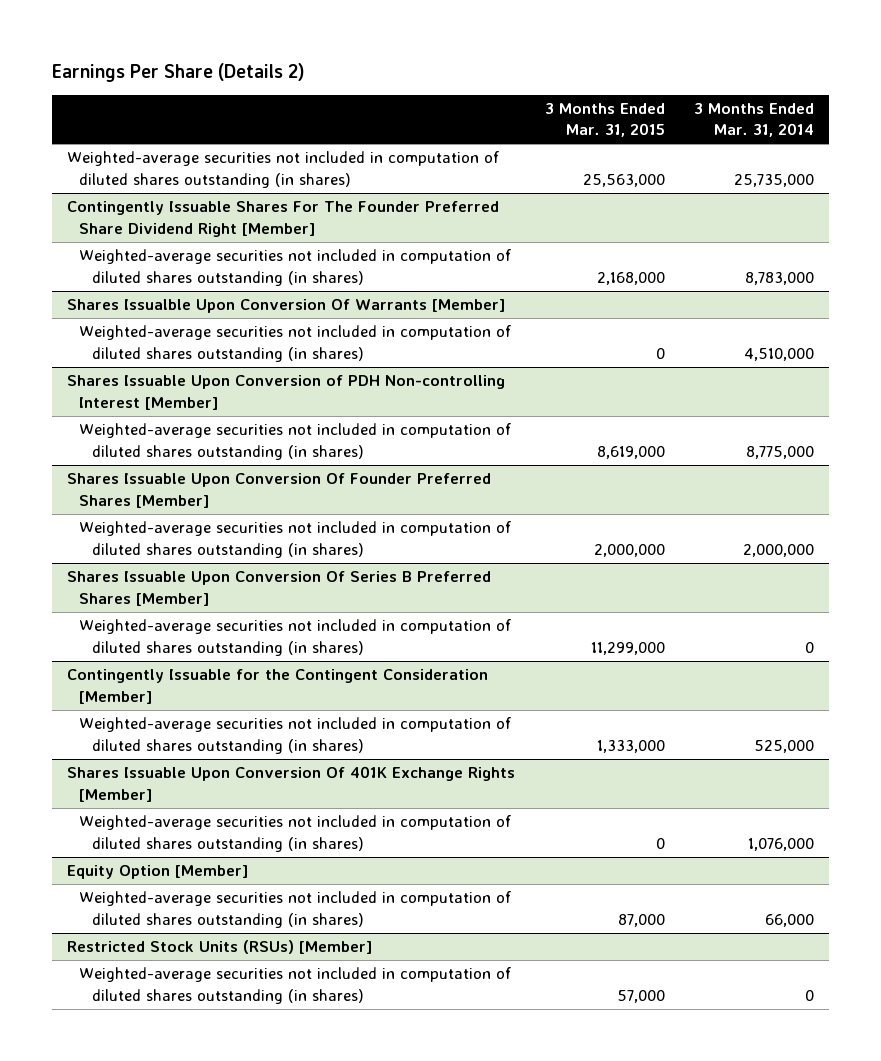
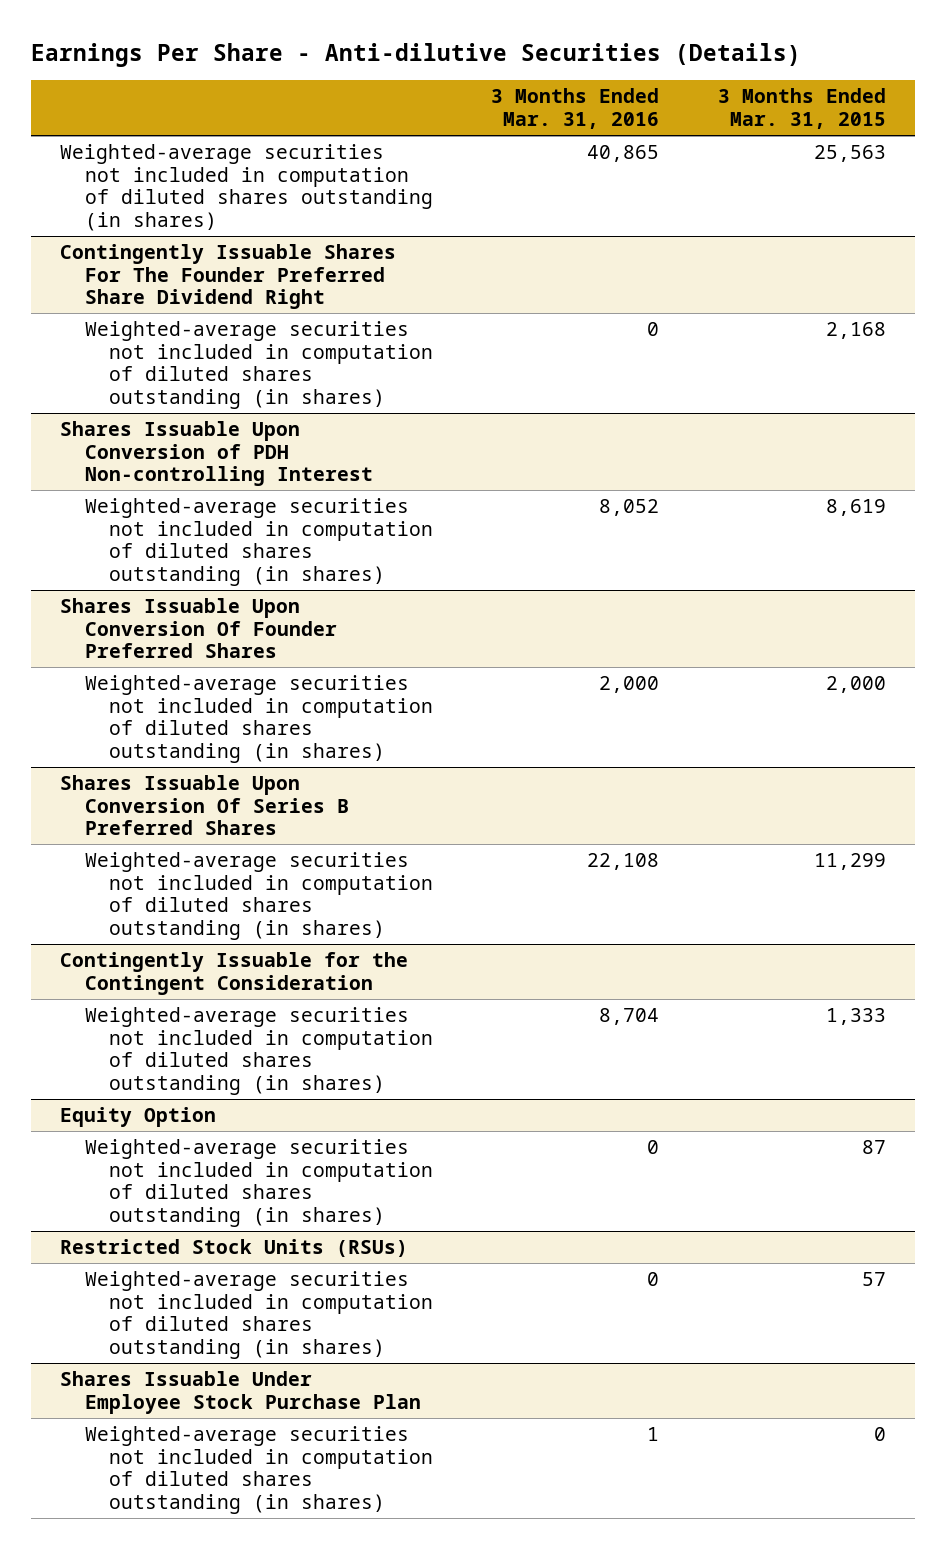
- Earnings Per Share (Details 2)
+ Earnings Per Share - Anti-dilutive Securities (Details)
- | 3 Months Ended Mar. 31, 2015 | 3 Months Ended Mar. 31, 2014
+ | 3 Months Ended Mar. 31, 2016 | 3 Months Ended Mar. 31, 2015
- Weighted-average securities not included in computation of diluted shares outstanding (in shares) | 25,563,000 | 25,735,000
- Contingently Issuable Shares For The Founder Preferred Share Dividend Right [Member]
- Weighted-average securities not included in computation of diluted shares outstanding (in shares) | 2,168,000 | 8,783,000
- Shares Issualble Upon Conversion Of Warrants [Member]
- Weighted-average securities not included in computation of diluted shares outstanding (in shares) | 0 | 4,510,000
- Shares Issuable Upon Conversion of PDH Non-controlling Interest [Member]
- Weighted-average securities not included in computation of diluted shares outstanding (in shares) | 8,619,000 | 8,775,000
- Shares Issuable Upon Conversion Of Founder Preferred Shares [Member]
- Weighted-average securities not included in computation of diluted shares outstanding (in shares) | 2,000,000 | 2,000,000
- Shares Issuable Upon Conversion Of Series B Preferred Shares [Member]
- Weighted-average securities not included in computation of diluted shares outstanding (in shares) | 11,299,000 | 0
- Contingently Issuable for the Contingent Consideration [Member]
- Weighted-average securities not included in computation of diluted shares outstanding (in shares) | 1,333,000 | 525,000
- Shares Issuable Upon Conversion Of 401K Exchange Rights [Member]
+ Weighted-average securities not included in computation of diluted shares outstanding (in shares) | 40,865 | 25,563
+ Contingently Issuable Shares For The Founder Preferred Share Dividend Right
+ Weighted-average securities not included in computation of diluted shares outstanding (in shares) | 0 | 2,168
+ Shares Issuable Upon Conversion of PDH Non-controlling Interest
+ Weighted-average securities not included in computation of diluted shares outstanding (in shares) | 8,052 | 8,619
+ Shares Issuable Upon Conversion Of Founder Preferred Shares
+ Weighted-average securities not included in computation of diluted shares outstanding (in shares) | 2,000 | 2,000
+ Shares Issuable Upon Conversion Of Series B Preferred Shares
+ Weighted-average securities not included in computation of diluted shares outstanding (in shares) | 22,108 | 11,299
+ Contingently Issuable for the Contingent Consideration
+ Weighted-average securities not included in computation of diluted shares outstanding (in shares) | 8,704 | 1,333
+ Equity Option
+ Weighted-average securities not included in computation of diluted shares outstanding (in shares) | 0 | 87
+ Restricted Stock Units (RSUs)
+ Weighted-average securities not included in computation of diluted shares outstanding (in shares) | 0 | 57
+ Shares Issuable Under Employee Stock Purchase Plan
- Equity Option [Member]
- Weighted-average securities not included in computation of diluted shares outstanding (in shares) | 87,000 | 66,000
- Restricted Stock Units (RSUs) [Member]
- Weighted-average securities not included in computation of diluted shares outstanding (in shares) | 57,000 | 0

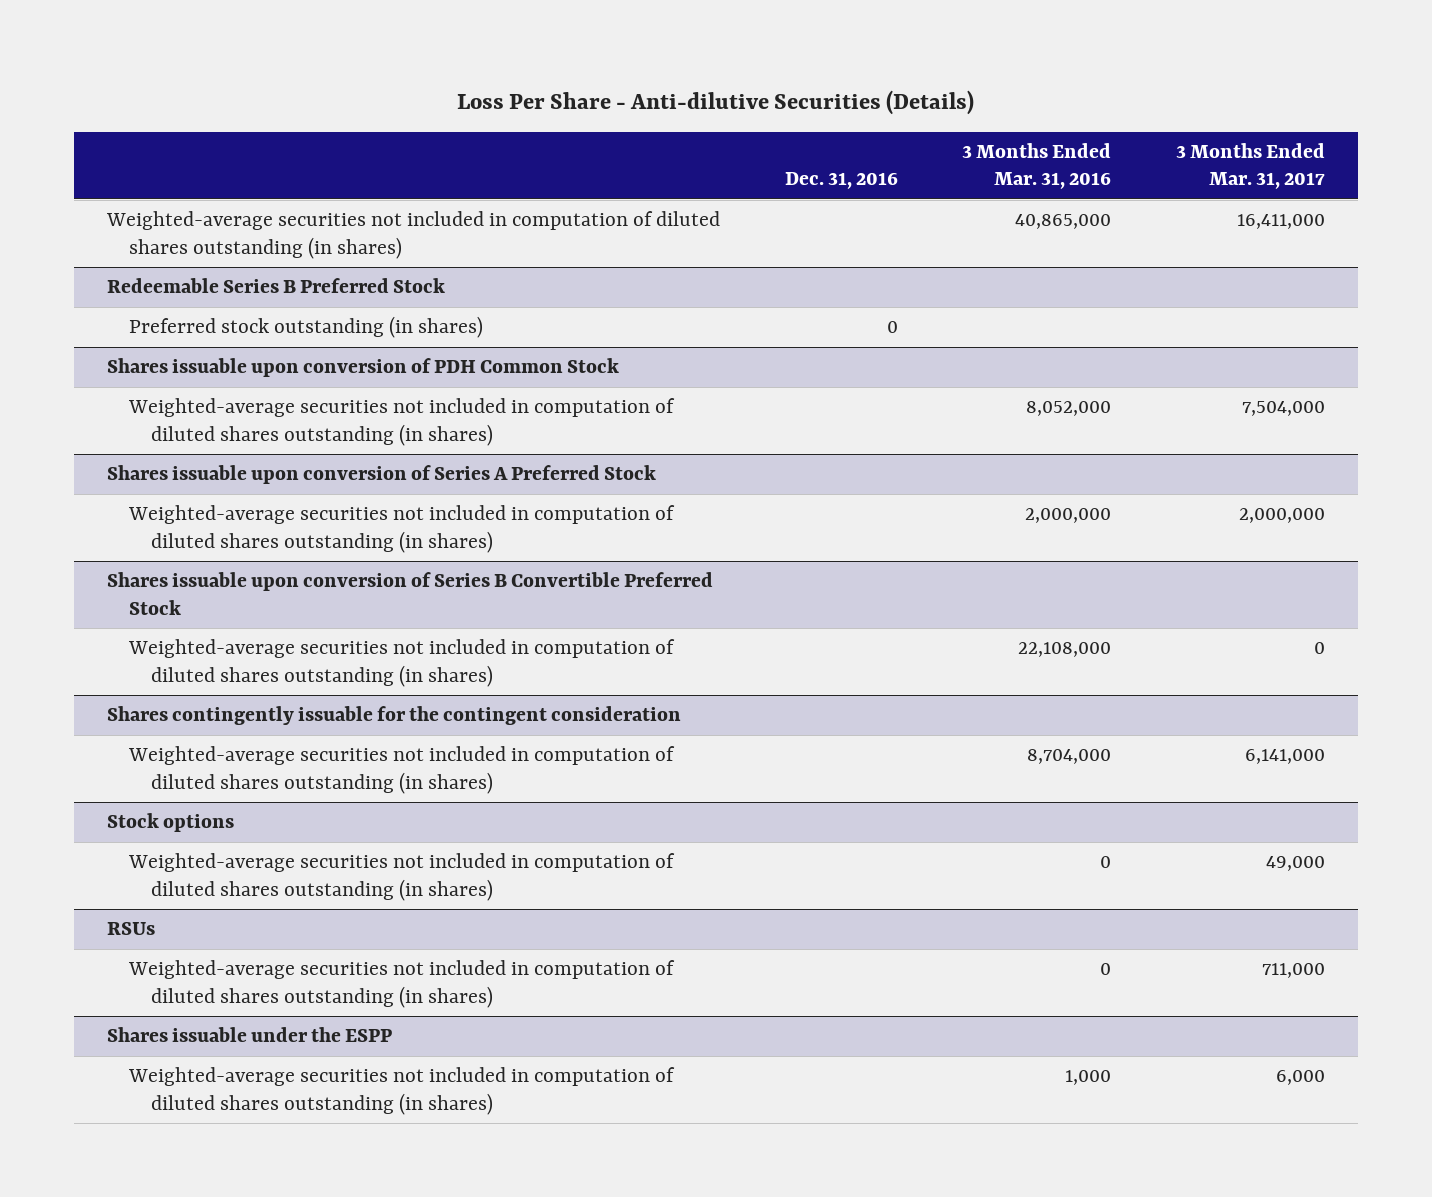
- Earnings Per Share - Anti-dilutive Securities (Details)
+ Loss Per Share - Anti-dilutive Securities (Details)
- | 3 Months Ended Mar. 31, 2016 | 3 Months Ended Mar. 31, 2015
+ | Dec. 31, 2016 | 3 Months Ended Mar. 31, 2016 | 3 Months Ended Mar. 31, 2017
- Weighted-average securities not included in computation of diluted shares outstanding (in shares) | 40,865 | 25,563
- Contingently Issuable Shares For The Founder Preferred Share Dividend Right
- Weighted-average securities not included in computation of diluted shares outstanding (in shares) | 0 | 2,168
- Shares Issuable Upon Conversion of PDH Non-controlling Interest
- Weighted-average securities not included in computation of diluted shares outstanding (in shares) | 8,052 | 8,619
- Shares Issuable Upon Conversion Of Founder Preferred Shares
- Weighted-average securities not included in computation of diluted shares outstanding (in shares) | 2,000 | 2,000
- Shares Issuable Upon Conversion Of Series B Preferred Shares
- Weighted-average securities not included in computation of diluted shares outstanding (in shares) | 22,108 | 11,299
- Contingently Issuable for the Contingent Consideration
- Weighted-average securities not included in computation of diluted shares outstanding (in shares) | 8,704 | 1,333
- Equity Option
+ Weighted-average securities not included in computation of diluted shares outstanding (in shares) | | 40,865,000 | 16,411,000
+ Redeemable Series B Preferred Stock
+ Preferred stock outstanding (in shares) | 0 | |
+ Shares issuable upon conversion of PDH Common Stock
+ Weighted-average securities not included in computation of diluted shares outstanding (in shares) | | 8,052,000 | 7,504,000
+ Shares issuable upon conversion of Series A Preferred Stock
+ Weighted-average securities not included in computation of diluted shares outstanding (in shares) | | 2,000,000 | 2,000,000
+ Shares issuable upon conversion of Series B Convertible Preferred Stock
+ Weighted-average securities not included in computation of diluted shares outstanding (in shares) | | 22,108,000 | 0
+ Shares contingently issuable for the contingent consideration
+ Weighted-average securities not included in computation of diluted shares outstanding (in shares) | | 8,704,000 | 6,141,000
+ Stock options
- Restricted Stock Units (RSUs)
+ RSUs
- Shares Issuable Under Employee Stock Purchase Plan
- Weighted-average securities not included in computation of diluted shares outstanding (in shares) | 1 | 0
+ Shares issuable under the ESPP
+ Weighted-average securities not included in computation of diluted shares outstanding (in shares) | | 1,000 | 6,000

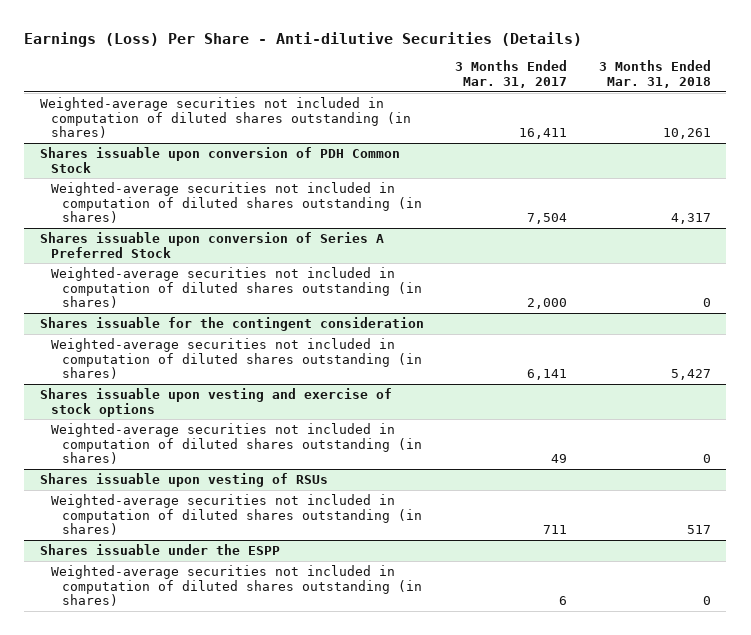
- Loss Per Share - Anti-dilutive Securities (Details)
+ Earnings (Loss) Per Share - Anti-dilutive Securities (Details)
- | Dec. 31, 2016 | 3 Months Ended Mar. 31, 2016 | 3 Months Ended Mar. 31, 2017
+ | 3 Months Ended Mar. 31, 2017 | 3 Months Ended Mar. 31, 2018
- Weighted-average securities not included in computation of diluted shares outstanding (in shares) | | 40,865,000 | 16,411,000
- Redeemable Series B Preferred Stock
- Preferred stock outstanding (in shares) | 0 | |
+ Weighted-average securities not included in computation of diluted shares outstanding (in shares) | 16,411 | 10,261
@ Shares issuable upon conversion of PDH Common Stock
- Weighted-average securities not included in computation of diluted shares outstanding (in shares) | | 8,052,000 | 7,504,000
+ Weighted-average securities not included in computation of diluted shares outstanding (in shares) | 7,504 | 4,317
@ Shares issuable upon conversion of Series A Preferred Stock
- Weighted-average securities not included in computation of diluted shares outstanding (in shares) | | 2,000,000 | 2,000,000
- Shares issuable upon conversion of Series B Convertible Preferred Stock
- Weighted-average securities not included in computation of diluted shares outstanding (in shares) | | 22,108,000 | 0
- Shares contingently issuable for the contingent consideration
- Weighted-average securities not included in computation of diluted shares outstanding (in shares) | | 8,704,000 | 6,141,000
- Stock options
- Weighted-average securities not included in computation of diluted shares outstanding (in shares) | | 0 | 49,000
- RSUs
- Weighted-average securities not included in computation of diluted shares outstanding (in shares) | | 0 | 711,000
@ Shares issuable upon conversion of Series A Preferred Stock
+ Weighted-average securities not included in computation of diluted shares outstanding (in shares) | 2,000 | 0
+ Shares issuable for the contingent consideration
+ Weighted-average securities not included in computation of diluted shares outstanding (in shares) | 6,141 | 5,427
+ Shares issuable upon vesting and exercise of stock options
+ Weighted-average securities not included in computation of diluted shares outstanding (in shares) | 49 | 0
+ Shares issuable upon vesting of RSUs
+ Weighted-average securities not included in computation of diluted shares outstanding (in shares) | 711 | 517
@ Shares issuable under the ESPP
- Weighted-average securities not included in computation of diluted shares outstanding (in shares) | | 1,000 | 6,000
+ Weighted-average securities not included in computation of diluted shares outstanding (in shares) | 6 | 0

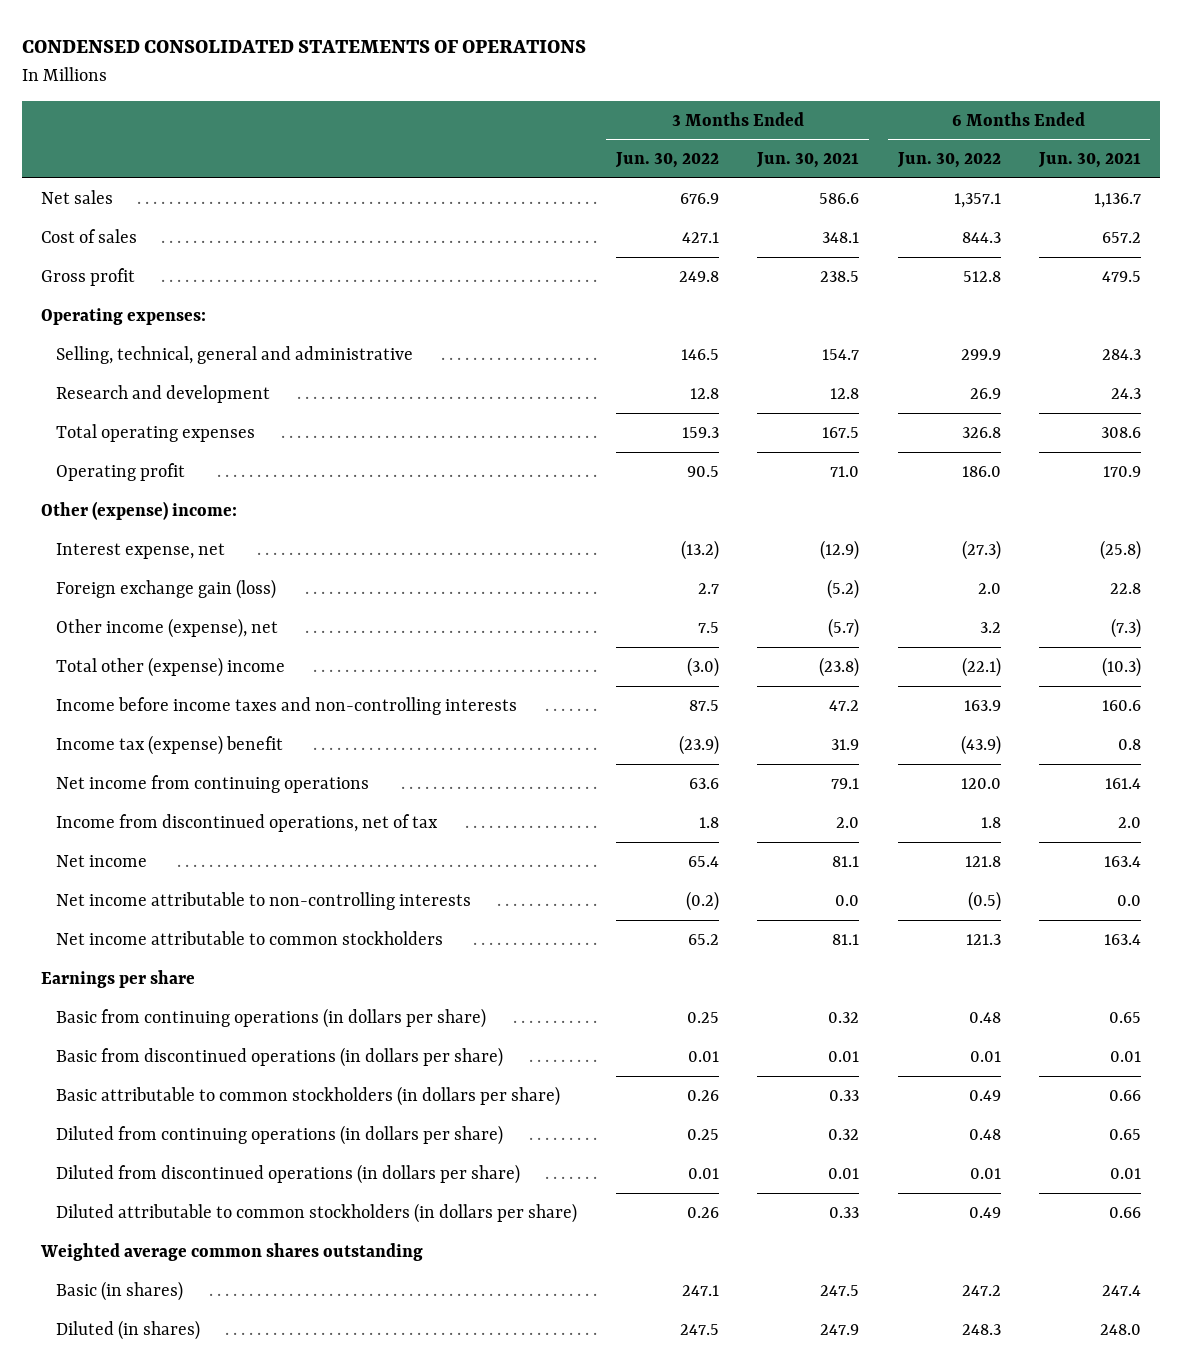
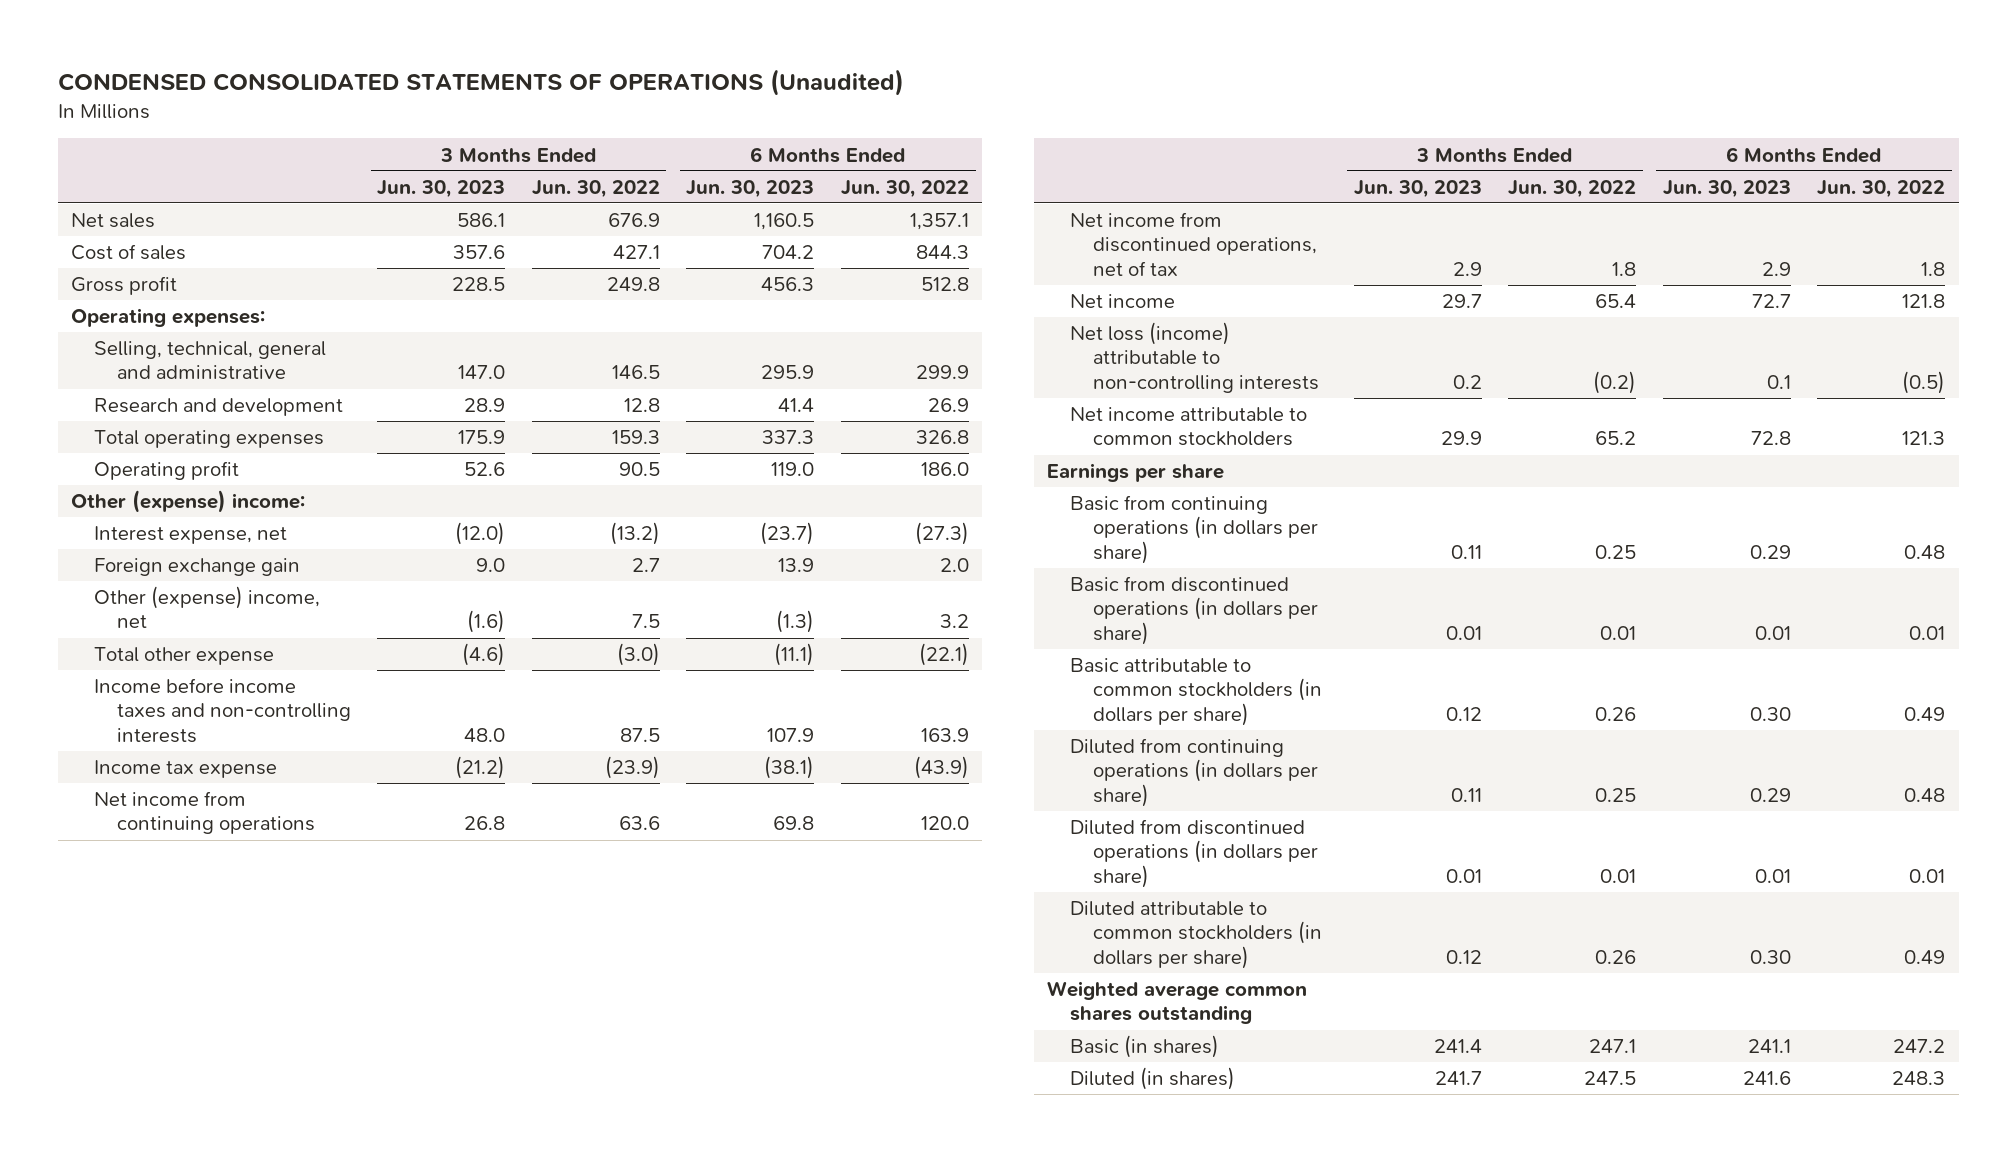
- CONDENSED CONSOLIDATED STATEMENTS OF OPERATIONS
+ CONDENSED CONSOLIDATED STATEMENTS OF OPERATIONS (Unaudited)
- | 3 Months Ended Jun. 30, 2022 | 3 Months Ended Jun. 30, 2021 | 6 Months Ended Jun. 30, 2022 | 6 Months Ended Jun. 30, 2021
+ | 3 Months Ended Jun. 30, 2023 | 3 Months Ended Jun. 30, 2022 | 6 Months Ended Jun. 30, 2023 | 6 Months Ended Jun. 30, 2022
- Foreign exchange gain (loss) | 2.7 | (5.2) | 2.0 | 22.8
- Other income (expense), net | 7.5 | (5.7) | 3.2 | (7.3)
- Total other (expense) income | (3.0) | (23.8) | (22.1) | (10.3)
+ Foreign exchange gain | 9.0 | 2.7 | 13.9 | 2.0
+ Other (expense) income, net | (1.6) | 7.5 | (1.3) | 3.2
+ Total other expense | (4.6) | (3.0) | (11.1) | (22.1)
- Income tax (expense) benefit | (23.9) | 31.9 | (43.9) | 0.8
+ Income tax expense | (21.2) | (23.9) | (38.1) | (43.9)
- Income from discontinued operations, net of tax | 1.8 | 2.0 | 1.8 | 2.0
+ Net income from discontinued operations, net of tax | 2.9 | 1.8 | 2.9 | 1.8
- Net income attributable to non-controlling interests | (0.2) | 0.0 | (0.5) | 0.0
+ Net loss (income) attributable to non-controlling interests | 0.2 | (0.2) | 0.1 | (0.5)

